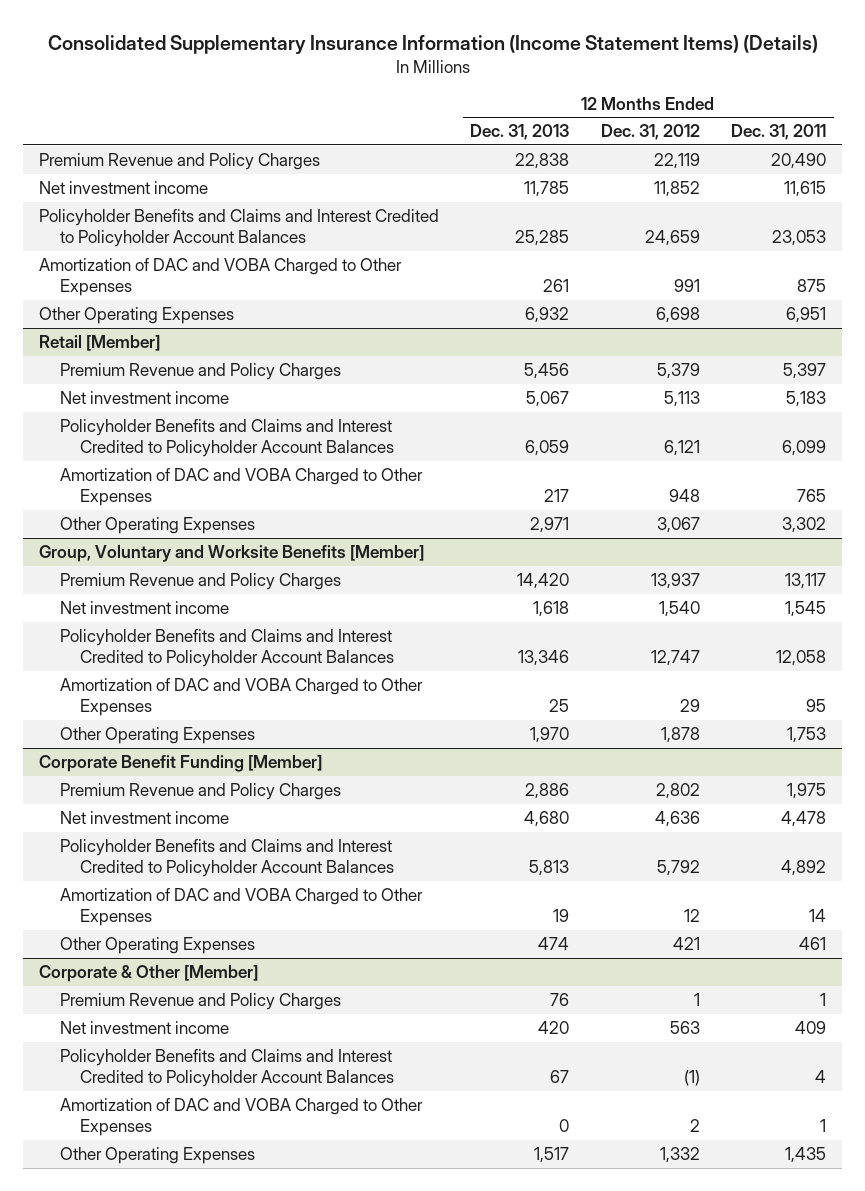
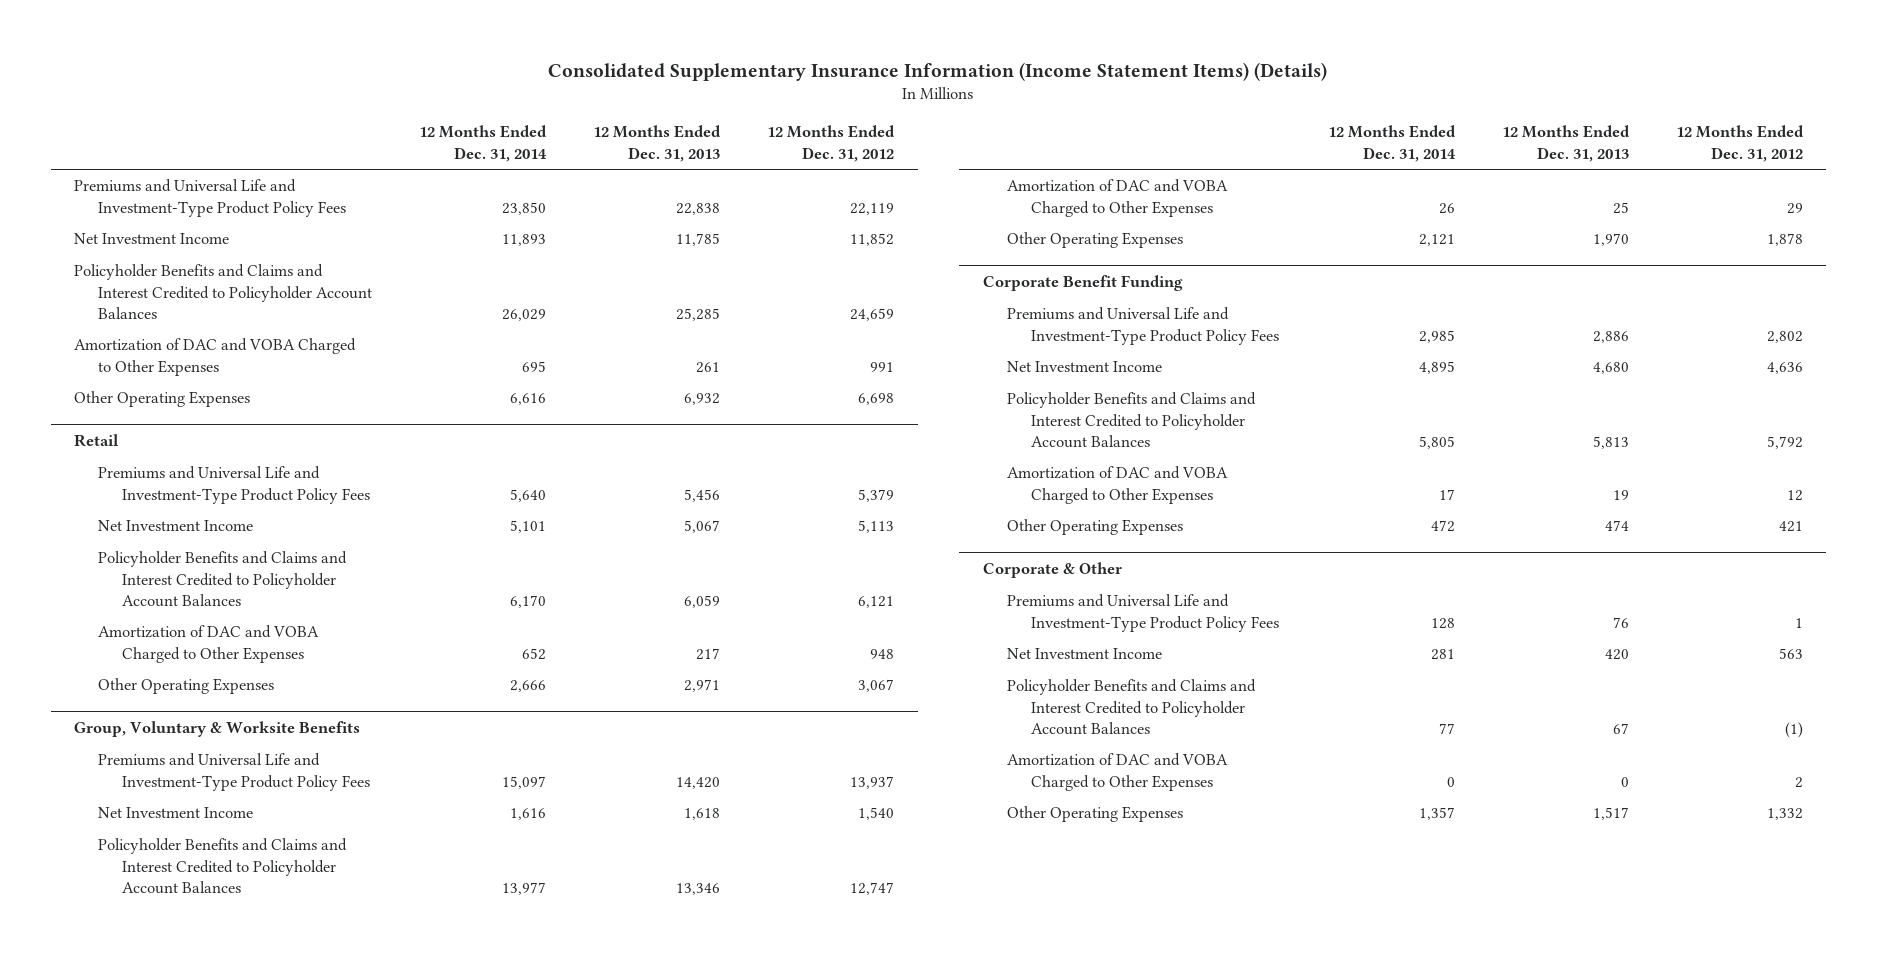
- | 12 Months Ended Dec. 31, 2013 | 12 Months Ended Dec. 31, 2012 | 12 Months Ended Dec. 31, 2011
+ | 12 Months Ended Dec. 31, 2014 | 12 Months Ended Dec. 31, 2013 | 12 Months Ended Dec. 31, 2012
- Premium Revenue and Policy Charges | 22,838 | 22,119 | 20,490
- Net investment income | 11,785 | 11,852 | 11,615
+ Premiums and Universal Life and Investment-Type Product Policy Fees | 23,850 | 22,838 | 22,119
+ Net Investment Income | 11,893 | 11,785 | 11,852
- Retail [Member]
- Premium Revenue and Policy Charges | 5,456 | 5,379 | 5,397
- Net investment income | 5,067 | 5,113 | 5,183
+ Retail
+ Premiums and Universal Life and Investment-Type Product Policy Fees | 5,640 | 5,456 | 5,379
+ Net Investment Income | 5,101 | 5,067 | 5,113
- Group, Voluntary and Worksite Benefits [Member]
- Premium Revenue and Policy Charges | 14,420 | 13,937 | 13,117
- Net investment income | 1,618 | 1,540 | 1,545
+ Group, Voluntary & Worksite Benefits
+ Premiums and Universal Life and Investment-Type Product Policy Fees | 15,097 | 14,420 | 13,937
+ Net Investment Income | 1,616 | 1,618 | 1,540
- Corporate Benefit Funding [Member]
- Premium Revenue and Policy Charges | 2,886 | 2,802 | 1,975
- Net investment income | 4,680 | 4,636 | 4,478
+ Corporate Benefit Funding
+ Premiums and Universal Life and Investment-Type Product Policy Fees | 2,985 | 2,886 | 2,802
+ Net Investment Income | 4,895 | 4,680 | 4,636
- Corporate & Other [Member]
- Premium Revenue and Policy Charges | 76 | 1 | 1
- Net investment income | 420 | 563 | 409
+ Corporate & Other
+ Premiums and Universal Life and Investment-Type Product Policy Fees | 128 | 76 | 1
+ Net Investment Income | 281 | 420 | 563

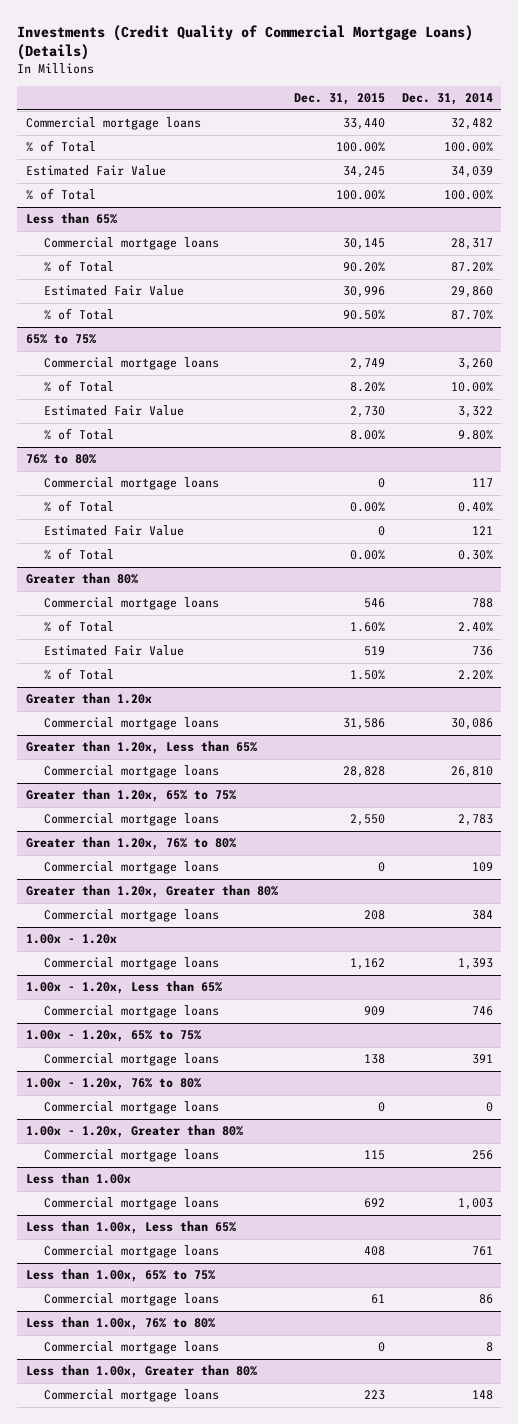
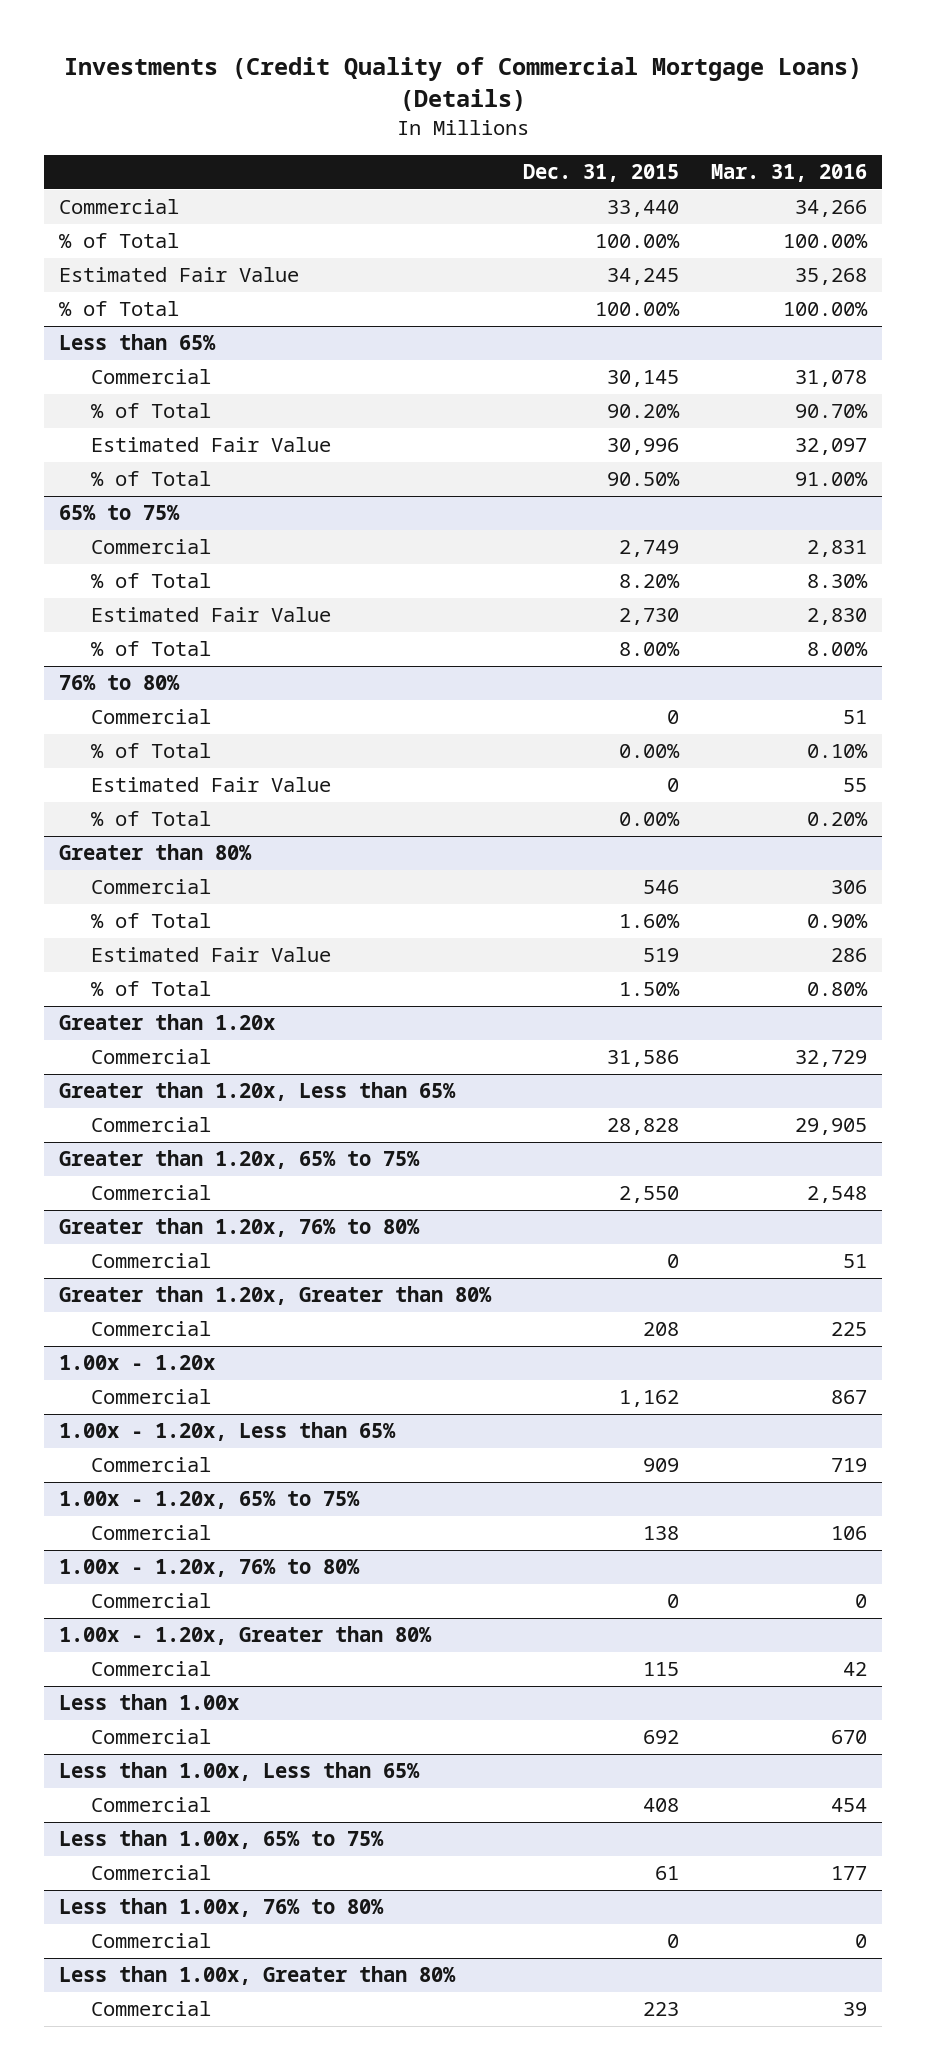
- | Dec. 31, 2015 | Dec. 31, 2014
+ | Dec. 31, 2015 | Mar. 31, 2016
- Commercial mortgage loans | 33,440 | 32,482
+ Commercial | 33,440 | 34,266
@ Less than 65%
- Commercial mortgage loans | 30,145 | 28,317
+ Commercial | 30,145 | 31,078
@ 65% to 75%
- Commercial mortgage loans | 2,749 | 3,260
+ Commercial | 2,749 | 2,831
@ 76% to 80%
- Commercial mortgage loans | 0 | 117
+ Commercial | 0 | 51
@ Greater than 80%
- Commercial mortgage loans | 546 | 788
+ Commercial | 546 | 306
@ Greater than 1.20x
- Commercial mortgage loans | 31,586 | 30,086
+ Commercial | 31,586 | 32,729
@ Greater than 1.20x, Less than 65%
- Commercial mortgage loans | 28,828 | 26,810
+ Commercial | 28,828 | 29,905
@ Greater than 1.20x, 65% to 75%
- Commercial mortgage loans | 2,550 | 2,783
+ Commercial | 2,550 | 2,548
@ Greater than 1.20x, 76% to 80%
- Commercial mortgage loans | 0 | 109
+ Commercial | 0 | 51
@ Greater than 1.20x, Greater than 80%
- Commercial mortgage loans | 208 | 384
+ Commercial | 208 | 225
@ 1.00x - 1.20x
- Commercial mortgage loans | 1,162 | 1,393
+ Commercial | 1,162 | 867
@ 1.00x - 1.20x, Less than 65%
- Commercial mortgage loans | 909 | 746
+ Commercial | 909 | 719
@ 1.00x - 1.20x, 65% to 75%
- Commercial mortgage loans | 138 | 391
+ Commercial | 138 | 106
@ 1.00x - 1.20x, 76% to 80%
- Commercial mortgage loans | 0 | 0
+ Commercial | 0 | 0
@ 1.00x - 1.20x, Greater than 80%
- Commercial mortgage loans | 115 | 256
+ Commercial | 115 | 42
@ Less than 1.00x
- Commercial mortgage loans | 692 | 1,003
+ Commercial | 692 | 670
@ Less than 1.00x, Less than 65%
- Commercial mortgage loans | 408 | 761
+ Commercial | 408 | 454
@ Less than 1.00x, 65% to 75%
- Commercial mortgage loans | 61 | 86
+ Commercial | 61 | 177
@ Less than 1.00x, 76% to 80%
- Commercial mortgage loans | 0 | 8
+ Commercial | 0 | 0
@ Less than 1.00x, Greater than 80%
- Commercial mortgage loans | 223 | 148
+ Commercial | 223 | 39

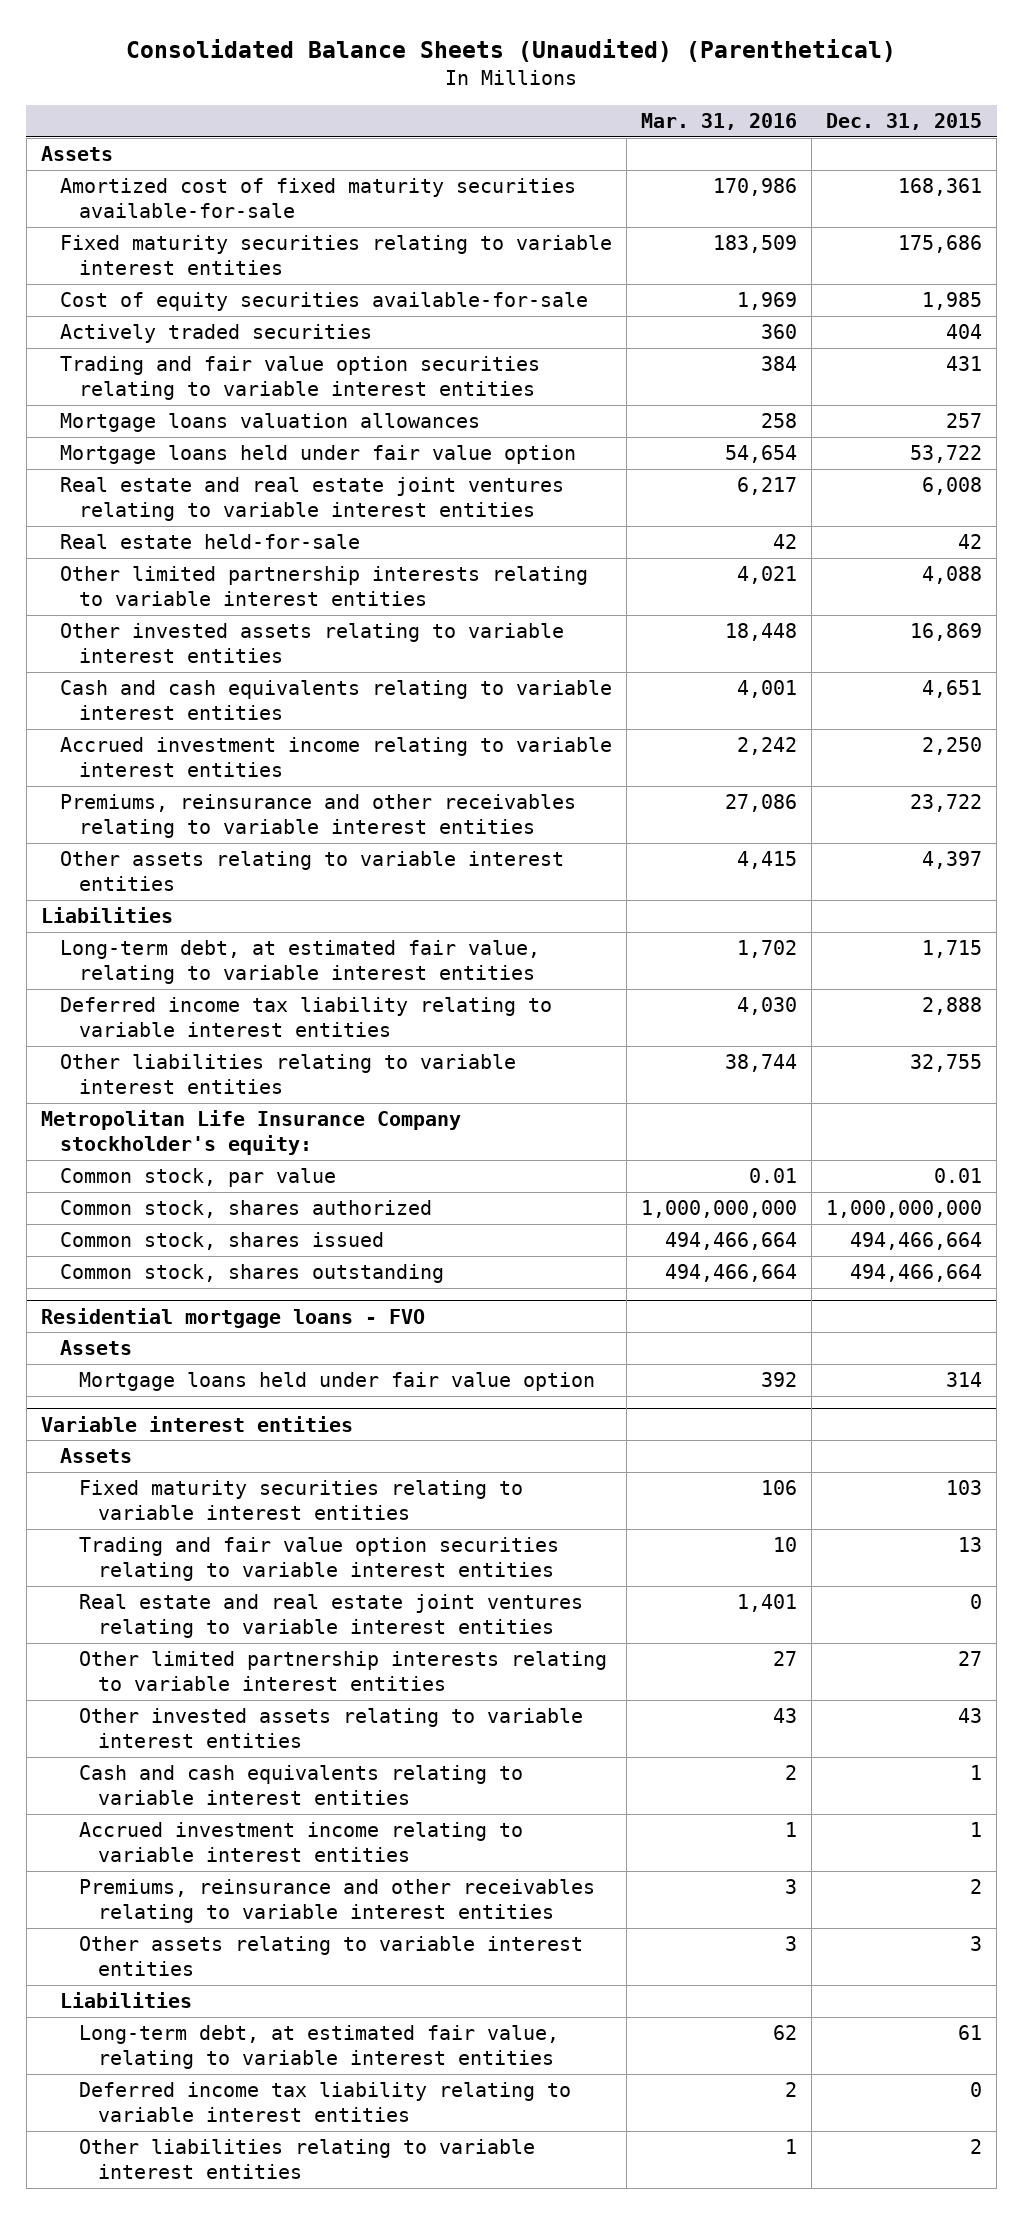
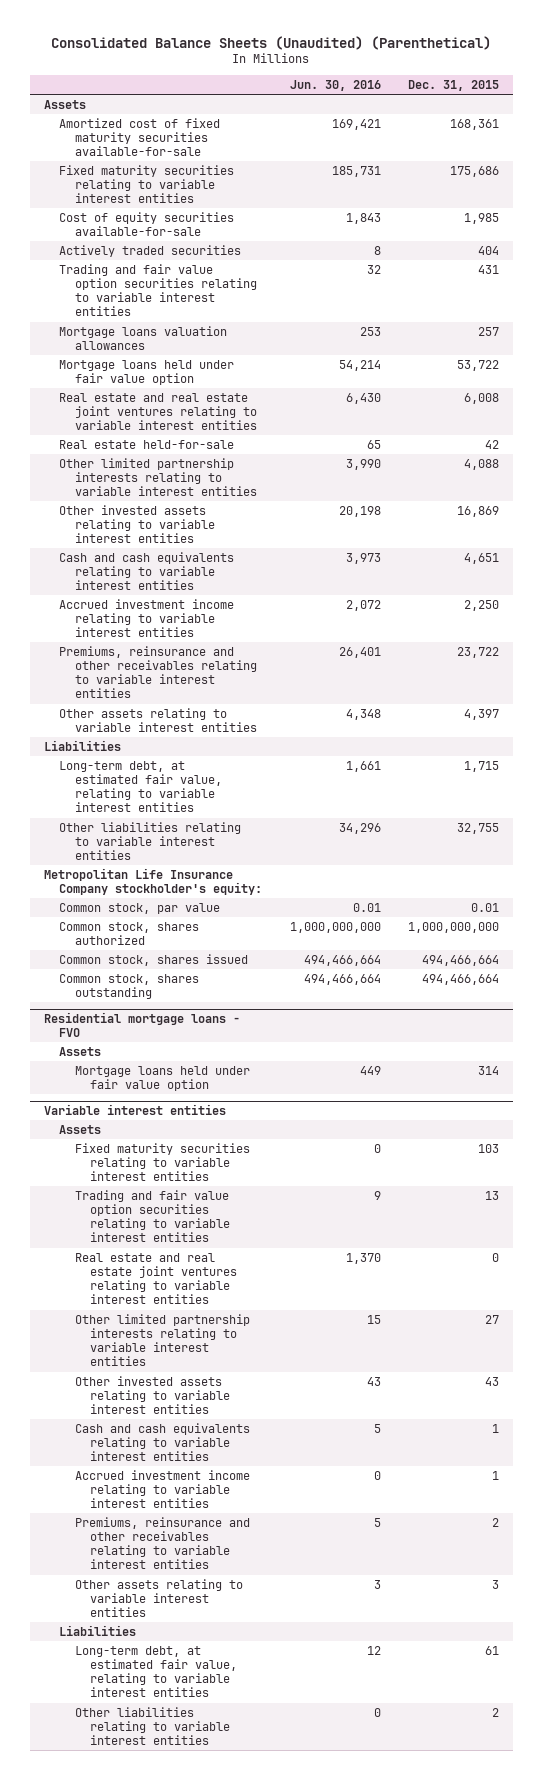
- | Mar. 31, 2016 | Dec. 31, 2015
+ | Jun. 30, 2016 | Dec. 31, 2015
- Deferred income tax liability relating to variable interest entities | 4,030 | 2,888
@ Variable interest entities
- Deferred income tax liability relating to variable interest entities | 2 | 0

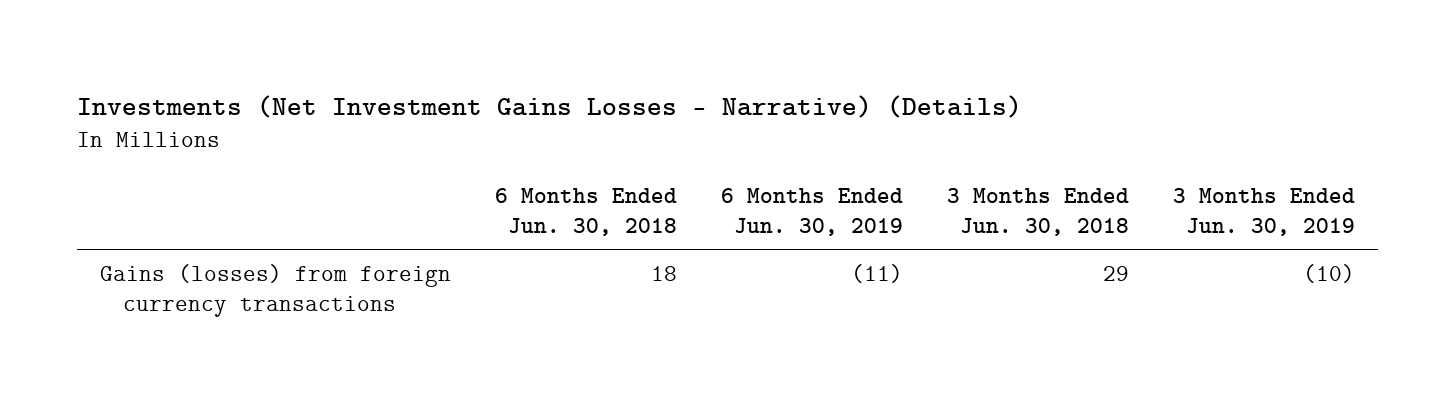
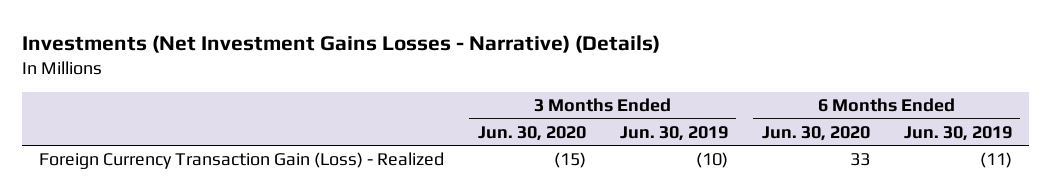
- | 6 Months Ended Jun. 30, 2018 | 6 Months Ended Jun. 30, 2019 | 3 Months Ended Jun. 30, 2018 | 3 Months Ended Jun. 30, 2019
+ | 3 Months Ended Jun. 30, 2020 | 3 Months Ended Jun. 30, 2019 | 6 Months Ended Jun. 30, 2020 | 6 Months Ended Jun. 30, 2019
- Gains (losses) from foreign currency transactions | 18 | (11) | 29 | (10)
+ Foreign Currency Transaction Gain (Loss) - Realized | (15) | (10) | 33 | (11)

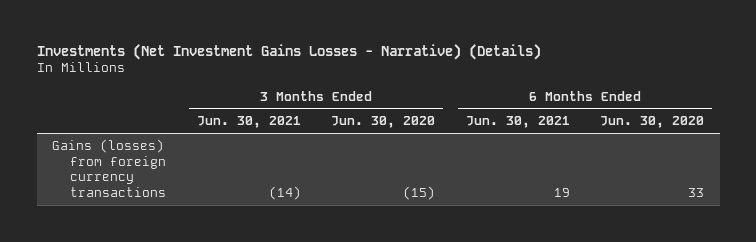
- | 3 Months Ended Jun. 30, 2020 | 3 Months Ended Jun. 30, 2019 | 6 Months Ended Jun. 30, 2020 | 6 Months Ended Jun. 30, 2019
+ | 3 Months Ended Jun. 30, 2021 | 3 Months Ended Jun. 30, 2020 | 6 Months Ended Jun. 30, 2021 | 6 Months Ended Jun. 30, 2020
- Foreign Currency Transaction Gain (Loss) - Realized | (15) | (10) | 33 | (11)
+ Gains (losses) from foreign currency transactions | (14) | (15) | 19 | 33

